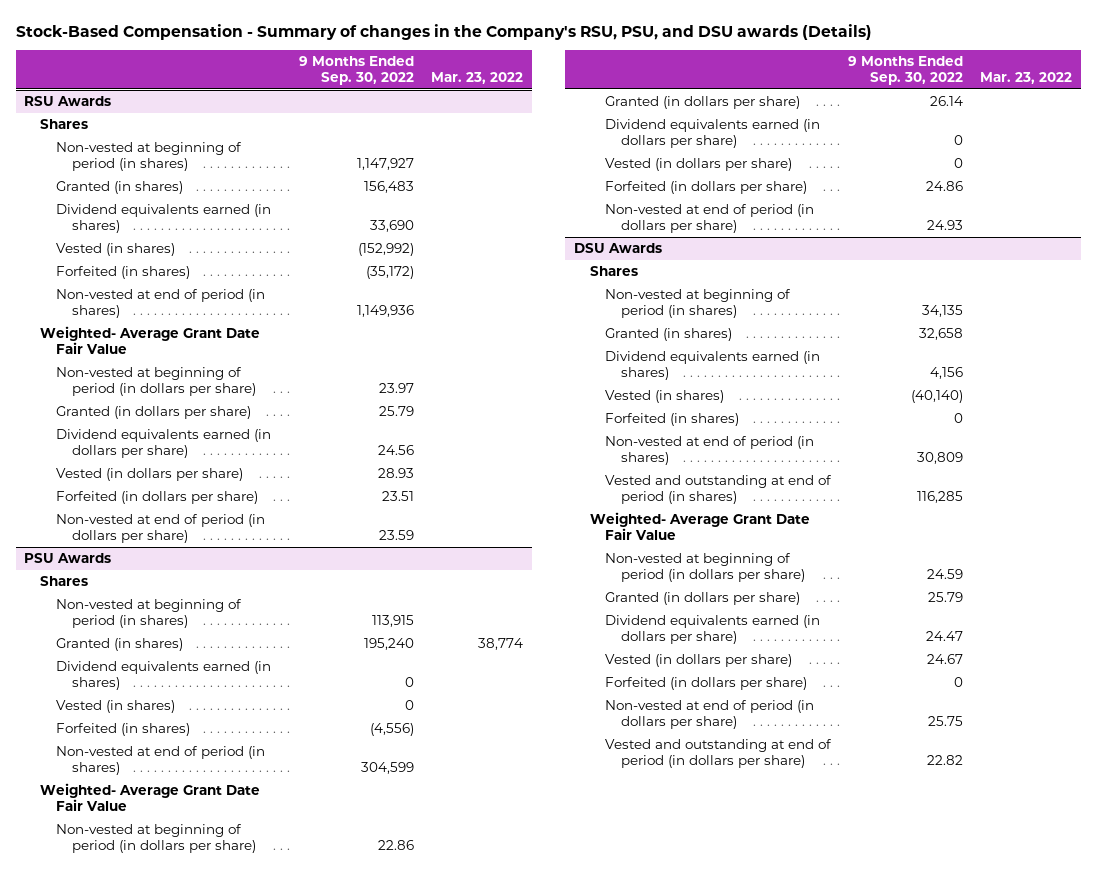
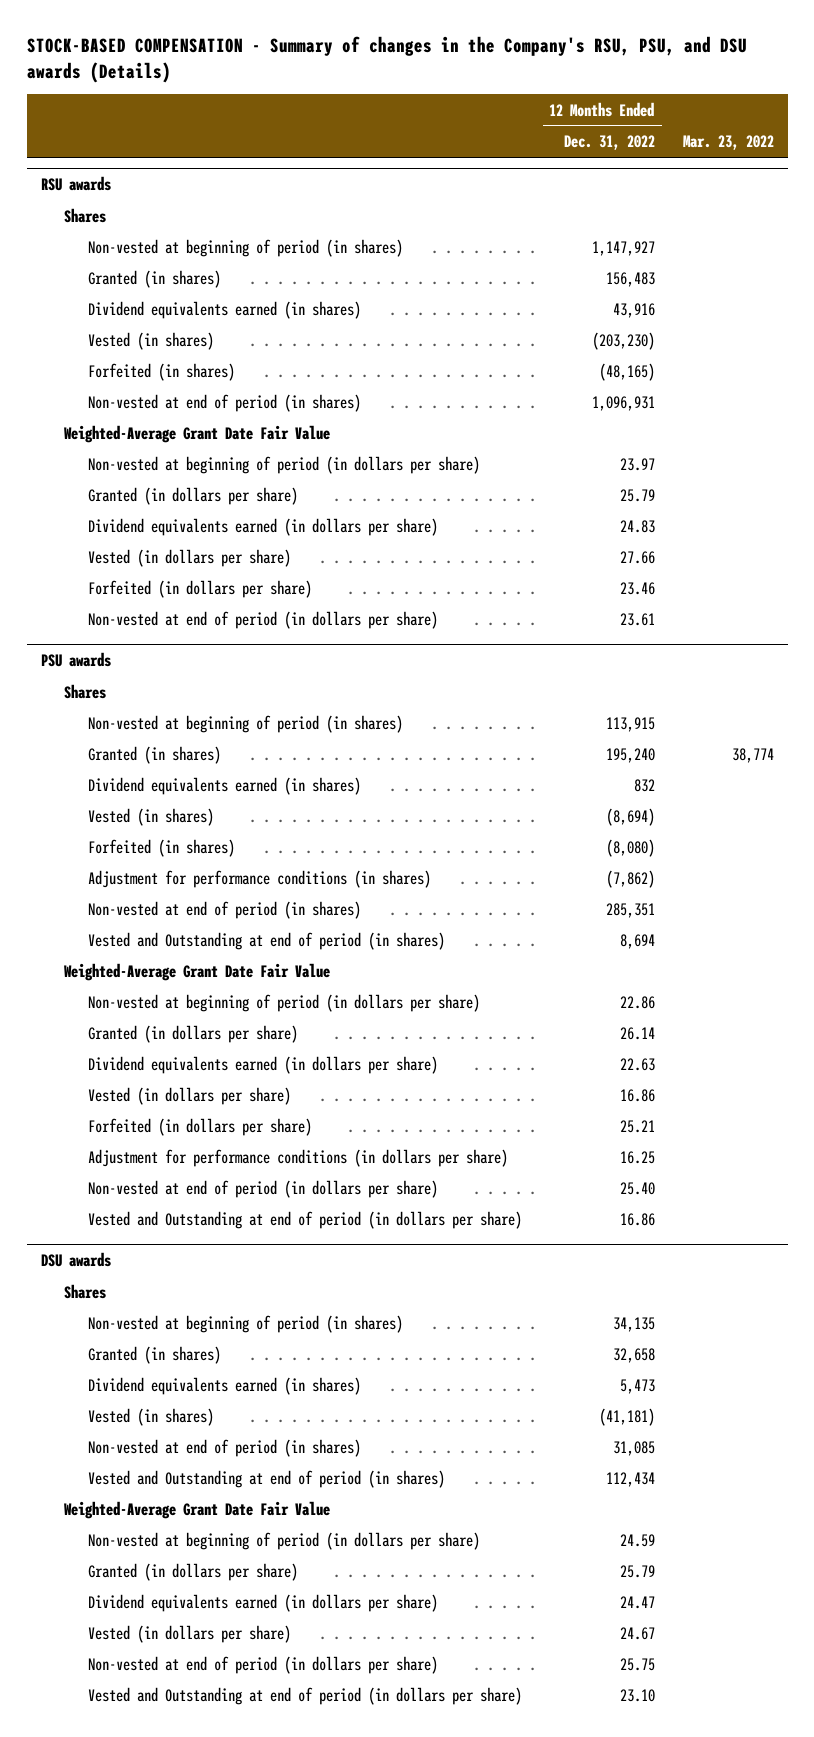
- Stock-Based Compensation - Summary of changes in the Company's RSU, PSU, and DSU awards (Details)
+ STOCK-BASED COMPENSATION - Summary of changes in the Company's RSU, PSU, and DSU awards (Details)
- | 9 Months Ended Sep. 30, 2022 | Mar. 23, 2022
+ | 12 Months Ended Dec. 31, 2022 | Mar. 23, 2022
- RSU Awards
+ RSU awards
- Weighted- Average Grant Date Fair Value
+ Weighted-Average Grant Date Fair Value
- PSU Awards
+ PSU awards
+ Adjustment for performance conditions (in shares) | (7,862) |
- Weighted- Average Grant Date Fair Value
+ Vested and Outstanding at end of period (in shares) | 8,694 |
+ Weighted-Average Grant Date Fair Value
+ Adjustment for performance conditions (in dollars per share) | 16.25 |
- DSU Awards
+ Vested and Outstanding at end of period (in dollars per share) | 16.86 |
+ DSU awards
- Forfeited (in shares) | 0 |
- Vested and outstanding at end of period (in shares) | 116,285 |
- Weighted- Average Grant Date Fair Value
+ Vested and Outstanding at end of period (in shares) | 112,434 |
+ Weighted-Average Grant Date Fair Value
- Forfeited (in dollars per share) | 0 |
- Vested and outstanding at end of period (in dollars per share) | 22.82 |
+ Vested and Outstanding at end of period (in dollars per share) | 23.10 |

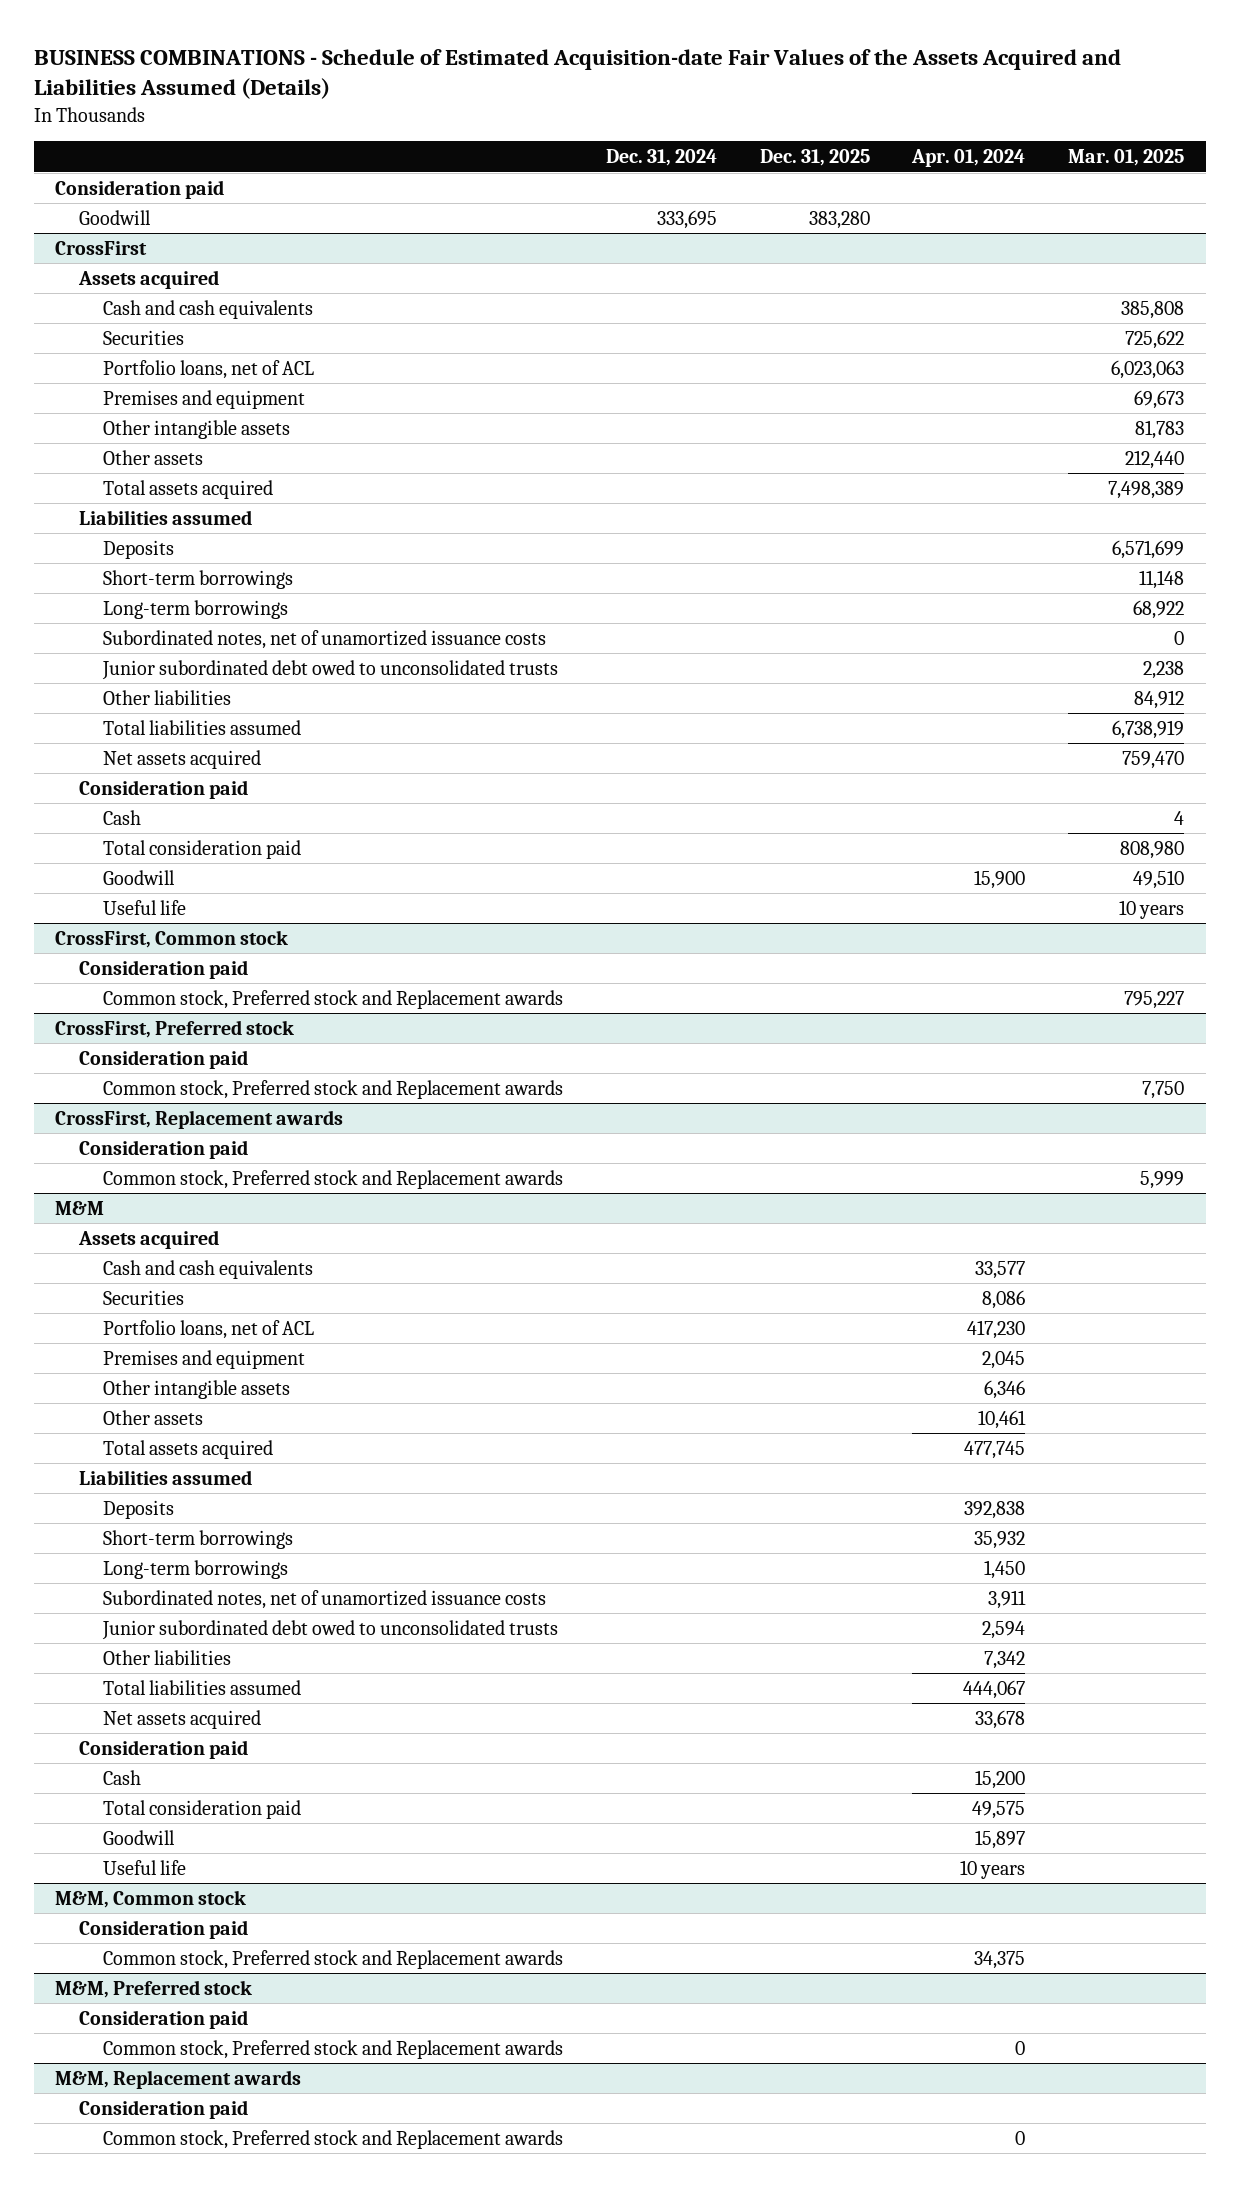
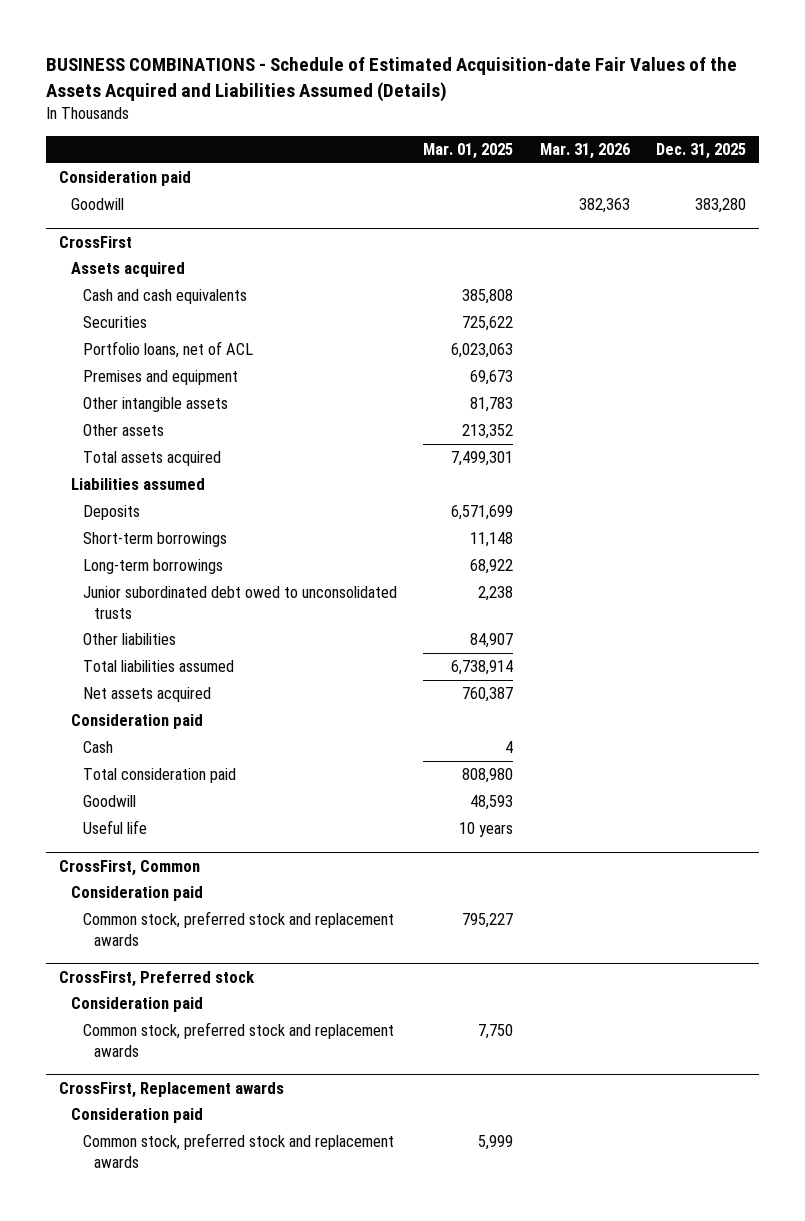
- | Dec. 31, 2024 | Dec. 31, 2025 | Apr. 01, 2024 | Mar. 01, 2025
+ | Mar. 01, 2025 | Mar. 31, 2026 | Dec. 31, 2025
@ CrossFirst
- Other assets | | | | 212,440
- Total assets acquired | | | | 7,498,389
+ Other assets | 213,352 | |
+ Total assets acquired | 7,499,301 | |
- Subordinated notes, net of unamortized issuance costs | | | | 0
- Other liabilities | | | | 84,912
- Total liabilities assumed | | | | 6,738,919
- Net assets acquired | | | | 759,470
+ Other liabilities | 84,907 | |
+ Total liabilities assumed | 6,738,914 | |
+ Net assets acquired | 760,387 | |
- Goodwill | | | 15,900 | 49,510
+ Goodwill | 48,593 | |
- CrossFirst, Common stock
+ CrossFirst, Common
- Common stock, Preferred stock and Replacement awards | | | | 795,227
+ Common stock, preferred stock and replacement awards | 795,227 | |
@ CrossFirst, Preferred stock
- Common stock, Preferred stock and Replacement awards | | | | 7,750
+ Common stock, preferred stock and replacement awards | 7,750 | |
@ CrossFirst, Replacement awards
- Common stock, Preferred stock and Replacement awards | | | | 5,999
- M&M
- Assets acquired
- Cash and cash equivalents | | | 33,577 |
- Securities | | | 8,086 |
- Portfolio loans, net of ACL | | | 417,230 |
- Premises and equipment | | | 2,045 |
- Other intangible assets | | | 6,346 |
- Other assets | | | 10,461 |
- Total assets acquired | | | 477,745 |
- Liabilities assumed
- Deposits | | | 392,838 |
- Short-term borrowings | | | 35,932 |
- Long-term borrowings | | | 1,450 |
- Subordinated notes, net of unamortized issuance costs | | | 3,911 |
- Junior subordinated debt owed to unconsolidated trusts | | | 2,594 |
- Other liabilities | | | 7,342 |
- Total liabilities assumed | | | 444,067 |
- Net assets acquired | | | 33,678 |
- Consideration paid
- Cash | | | 15,200 |
- Total consideration paid | | | 49,575 |
- Goodwill | | | 15,897 |
- Useful life | | | 10 years |
- M&M, Common stock
- Consideration paid
- Common stock, Preferred stock and Replacement awards | | | 34,375 |
- M&M, Preferred stock
- Consideration paid
- Common stock, Preferred stock and Replacement awards | | | 0 |
- M&M, Replacement awards
- Consideration paid
- Common stock, Preferred stock and Replacement awards | | | 0 |
@ CrossFirst, Replacement awards
+ Common stock, preferred stock and replacement awards | 5,999 | |

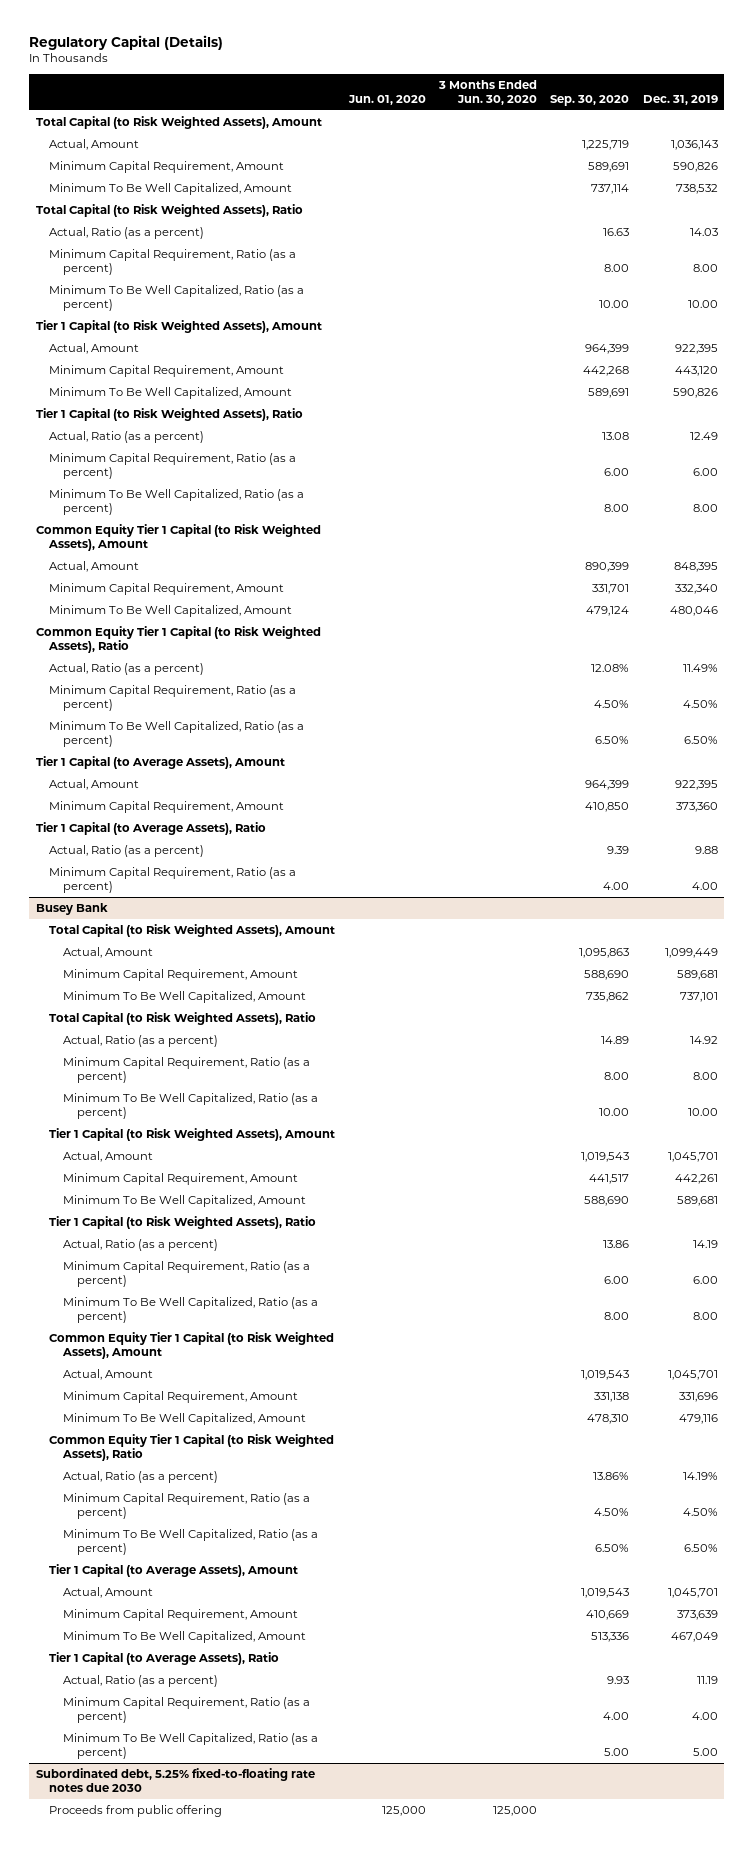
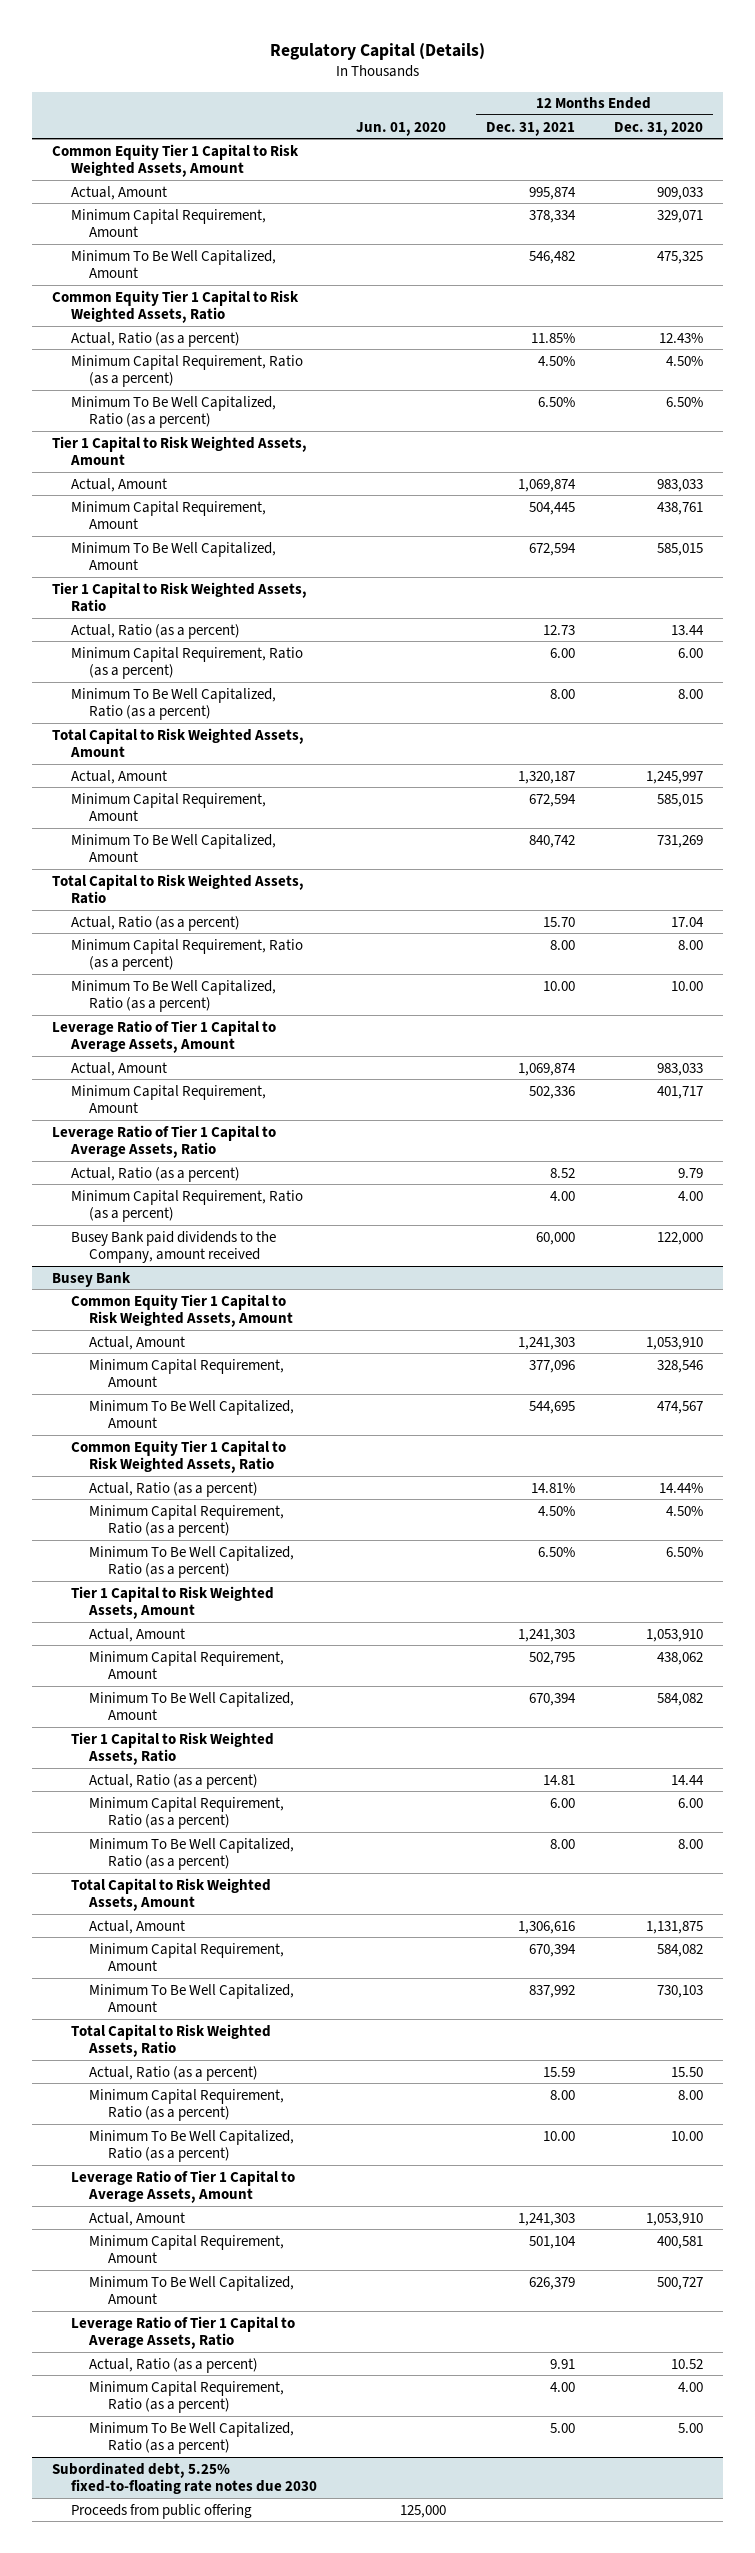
- | Jun. 01, 2020 | 3 Months Ended Jun. 30, 2020 | Sep. 30, 2020 | Dec. 31, 2019
+ | Jun. 01, 2020 | 12 Months Ended Dec. 31, 2021 | 12 Months Ended Dec. 31, 2020
- Total Capital (to Risk Weighted Assets), Amount
+ Common Equity Tier 1 Capital to Risk Weighted Assets, Amount
- Total Capital (to Risk Weighted Assets), Ratio
+ Common Equity Tier 1 Capital to Risk Weighted Assets, Ratio
- Tier 1 Capital (to Risk Weighted Assets), Amount
+ Tier 1 Capital to Risk Weighted Assets, Amount
- Tier 1 Capital (to Risk Weighted Assets), Ratio
+ Tier 1 Capital to Risk Weighted Assets, Ratio
- Common Equity Tier 1 Capital (to Risk Weighted Assets), Amount
+ Total Capital to Risk Weighted Assets, Amount
- Common Equity Tier 1 Capital (to Risk Weighted Assets), Ratio
+ Total Capital to Risk Weighted Assets, Ratio
- Tier 1 Capital (to Average Assets), Amount
+ Leverage Ratio of Tier 1 Capital to Average Assets, Amount
- Tier 1 Capital (to Average Assets), Ratio
+ Leverage Ratio of Tier 1 Capital to Average Assets, Ratio
+ Busey Bank paid dividends to the Company, amount received | | 60,000 | 122,000
@ Busey Bank
- Total Capital (to Risk Weighted Assets), Amount
+ Common Equity Tier 1 Capital to Risk Weighted Assets, Amount
- Total Capital (to Risk Weighted Assets), Ratio
+ Common Equity Tier 1 Capital to Risk Weighted Assets, Ratio
- Tier 1 Capital (to Risk Weighted Assets), Amount
+ Tier 1 Capital to Risk Weighted Assets, Amount
- Tier 1 Capital (to Risk Weighted Assets), Ratio
+ Tier 1 Capital to Risk Weighted Assets, Ratio
- Common Equity Tier 1 Capital (to Risk Weighted Assets), Amount
+ Total Capital to Risk Weighted Assets, Amount
- Common Equity Tier 1 Capital (to Risk Weighted Assets), Ratio
+ Total Capital to Risk Weighted Assets, Ratio
- Tier 1 Capital (to Average Assets), Amount
+ Leverage Ratio of Tier 1 Capital to Average Assets, Amount
- Tier 1 Capital (to Average Assets), Ratio
+ Leverage Ratio of Tier 1 Capital to Average Assets, Ratio

